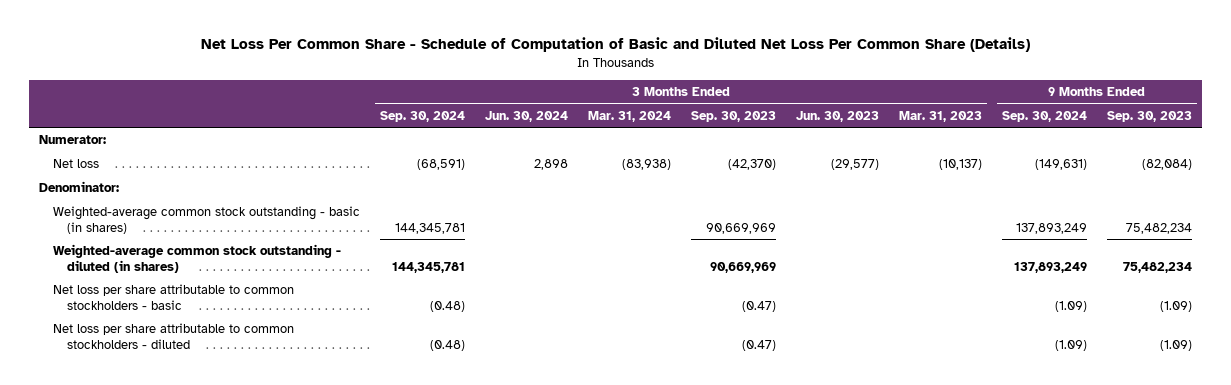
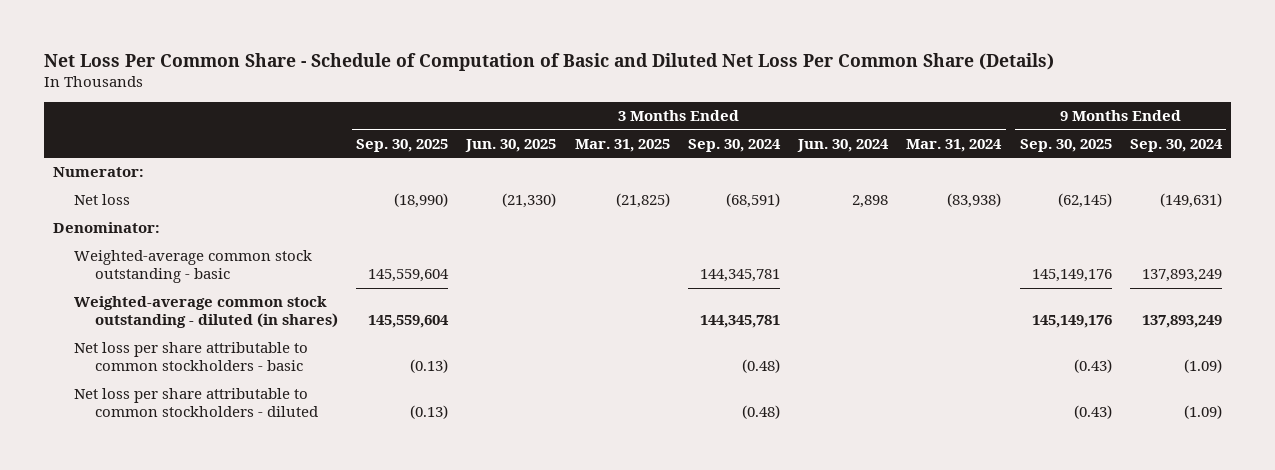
- | 3 Months Ended Sep. 30, 2024 | 3 Months Ended Jun. 30, 2024 | 3 Months Ended Mar. 31, 2024 | 3 Months Ended Sep. 30, 2023 | 3 Months Ended Jun. 30, 2023 | 3 Months Ended Mar. 31, 2023 | 9 Months Ended Sep. 30, 2024 | 9 Months Ended Sep. 30, 2023
+ | 3 Months Ended Sep. 30, 2025 | 3 Months Ended Jun. 30, 2025 | 3 Months Ended Mar. 31, 2025 | 3 Months Ended Sep. 30, 2024 | 3 Months Ended Jun. 30, 2024 | 3 Months Ended Mar. 31, 2024 | 9 Months Ended Sep. 30, 2025 | 9 Months Ended Sep. 30, 2024
- Weighted-average common stock outstanding - basic (in shares) | 144,345,781 | | | 90,669,969 | | | 137,893,249 | 75,482,234
+ Weighted-average common stock outstanding - basic | 145,559,604 | | | 144,345,781 | | | 145,149,176 | 137,893,249

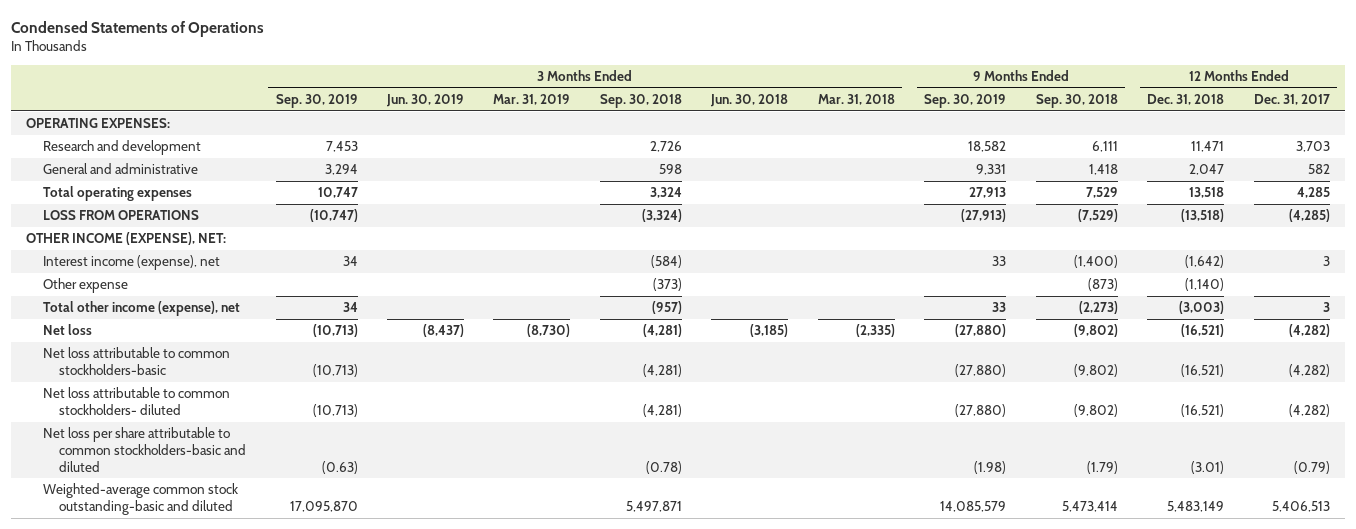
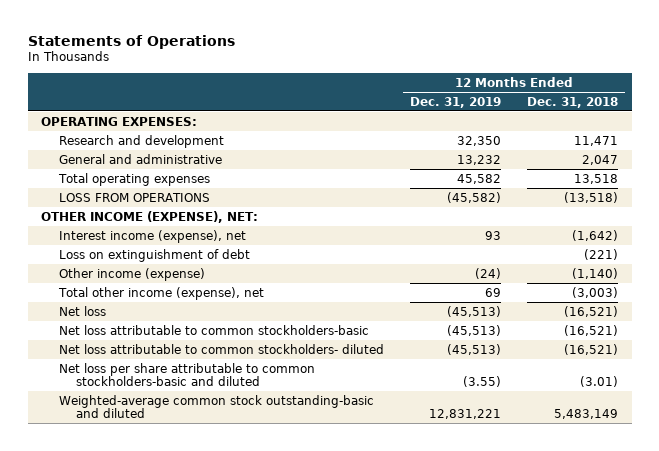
- Condensed Statements of Operations
+ Statements of Operations
- | 3 Months Ended Sep. 30, 2019 | 3 Months Ended Jun. 30, 2019 | 3 Months Ended Mar. 31, 2019 | 3 Months Ended Sep. 30, 2018 | 3 Months Ended Jun. 30, 2018 | 3 Months Ended Mar. 31, 2018 | 9 Months Ended Sep. 30, 2019 | 9 Months Ended Sep. 30, 2018 | 12 Months Ended Dec. 31, 2018 | 12 Months Ended Dec. 31, 2017
+ | 12 Months Ended Dec. 31, 2019 | 12 Months Ended Dec. 31, 2018
- Other expense | | | | (373) | | | | (873) | (1,140) |
+ Loss on extinguishment of debt | | (221)
+ Other income (expense) | (24) | (1,140)

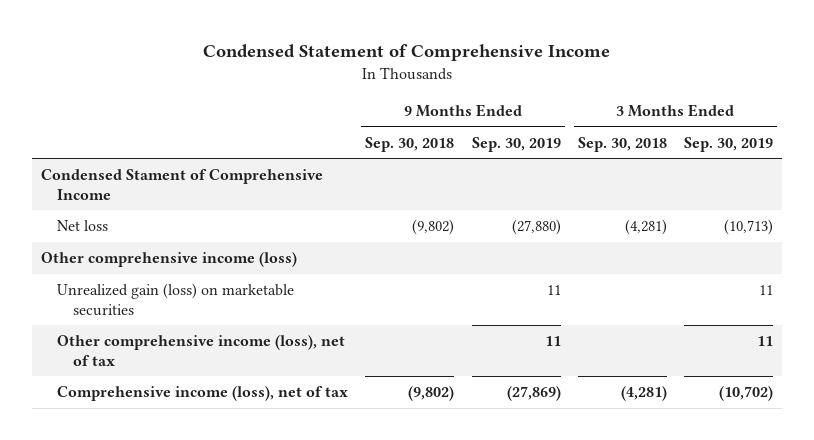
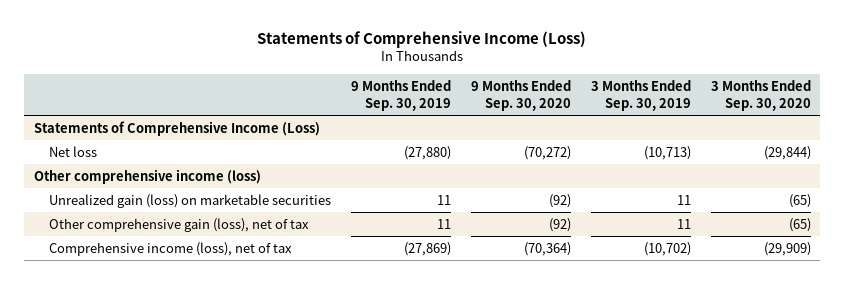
- Condensed Statement of Comprehensive Income
+ Statements of Comprehensive Income (Loss)
- | 9 Months Ended Sep. 30, 2018 | 9 Months Ended Sep. 30, 2019 | 3 Months Ended Sep. 30, 2018 | 3 Months Ended Sep. 30, 2019
+ | 9 Months Ended Sep. 30, 2019 | 9 Months Ended Sep. 30, 2020 | 3 Months Ended Sep. 30, 2019 | 3 Months Ended Sep. 30, 2020
- Condensed Stament of Comprehensive Income
+ Statements of Comprehensive Income (Loss)
- Other comprehensive income (loss), net of tax | | 11 | | 11
+ Other comprehensive gain (loss), net of tax | 11 | (92) | 11 | (65)

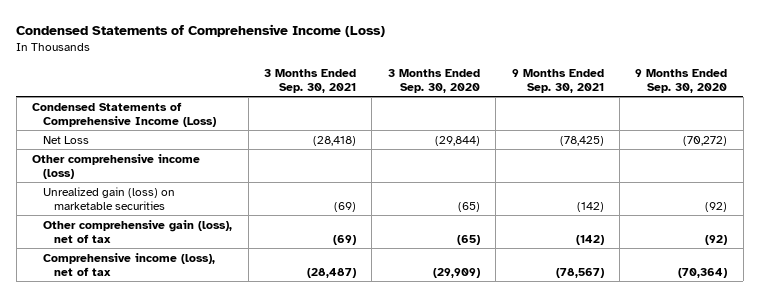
- Statements of Comprehensive Income (Loss)
+ Condensed Statements of Comprehensive Income (Loss)
- | 9 Months Ended Sep. 30, 2019 | 9 Months Ended Sep. 30, 2020 | 3 Months Ended Sep. 30, 2019 | 3 Months Ended Sep. 30, 2020
+ | 3 Months Ended Sep. 30, 2021 | 3 Months Ended Sep. 30, 2020 | 9 Months Ended Sep. 30, 2021 | 9 Months Ended Sep. 30, 2020
- Statements of Comprehensive Income (Loss)
- Net loss | (27,880) | (70,272) | (10,713) | (29,844)
+ Condensed Statements of Comprehensive Income (Loss)
+ Net Loss | (28,418) | (29,844) | (78,425) | (70,272)

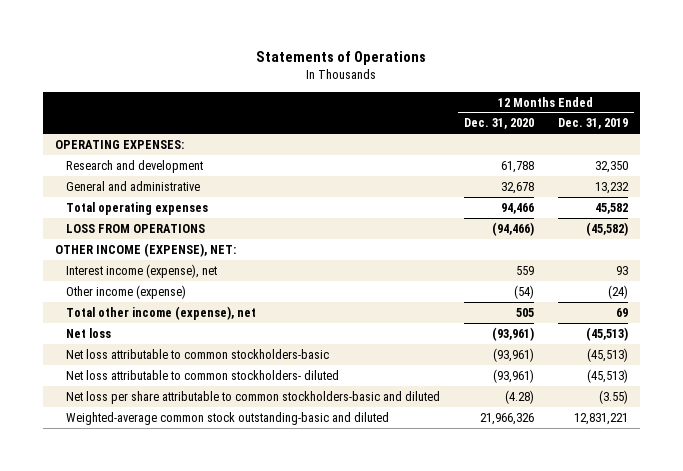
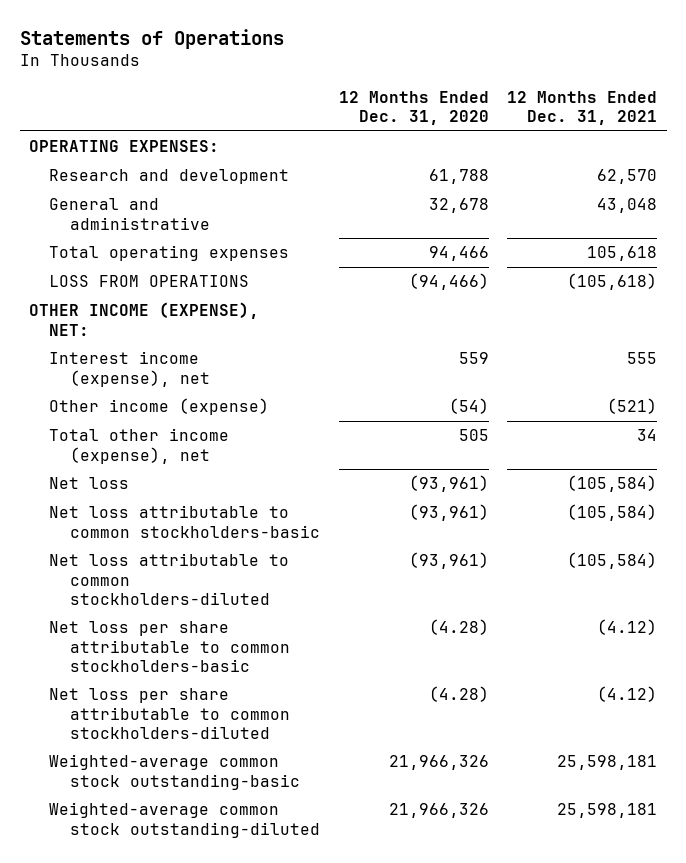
- | 12 Months Ended Dec. 31, 2020 | 12 Months Ended Dec. 31, 2019
+ | 12 Months Ended Dec. 31, 2020 | 12 Months Ended Dec. 31, 2021
- Net loss attributable to common stockholders- diluted | (93,961) | (45,513)
- Net loss per share attributable to common stockholders-basic and diluted | (4.28) | (3.55)
- Weighted-average common stock outstanding-basic and diluted | 21,966,326 | 12,831,221
+ Net loss attributable to common stockholders-diluted | (93,961) | (105,584)
+ Net loss per share attributable to common stockholders-basic | (4.28) | (4.12)
+ Net loss per share attributable to common stockholders-diluted | (4.28) | (4.12)
+ Weighted-average common stock outstanding-basic | 21,966,326 | 25,598,181
+ Weighted-average common stock outstanding-diluted | 21,966,326 | 25,598,181

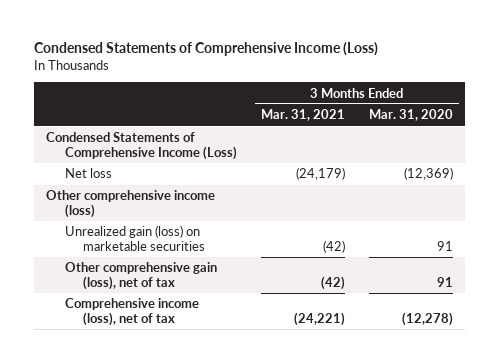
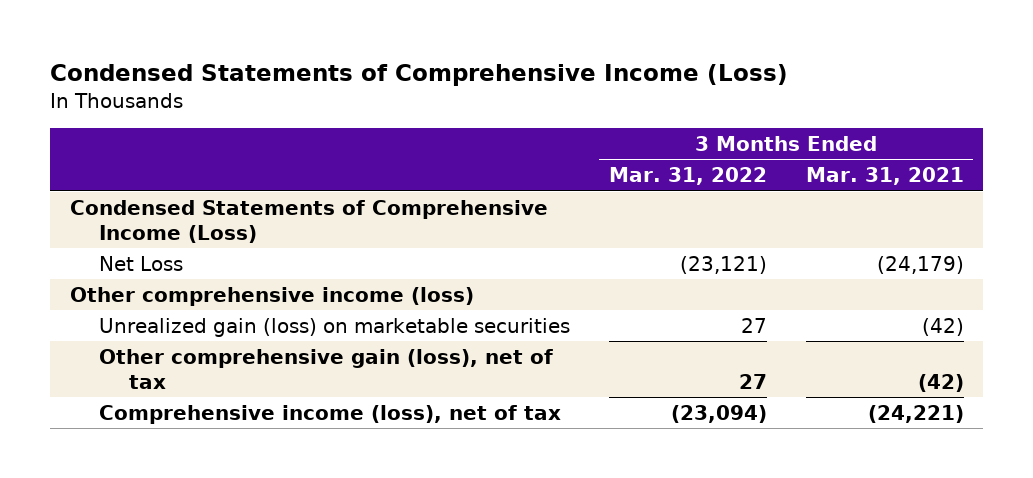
- | 3 Months Ended Mar. 31, 2021 | 3 Months Ended Mar. 31, 2020
+ | 3 Months Ended Mar. 31, 2022 | 3 Months Ended Mar. 31, 2021
- Net loss | (24,179) | (12,369)
+ Net Loss | (23,121) | (24,179)

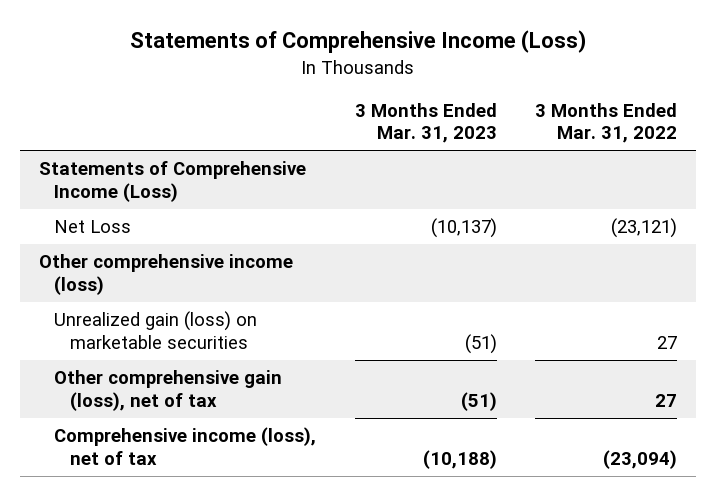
- Condensed Statements of Comprehensive Income (Loss)
+ Statements of Comprehensive Income (Loss)
- | 3 Months Ended Mar. 31, 2022 | 3 Months Ended Mar. 31, 2021
+ | 3 Months Ended Mar. 31, 2023 | 3 Months Ended Mar. 31, 2022
- Condensed Statements of Comprehensive Income (Loss)
+ Statements of Comprehensive Income (Loss)

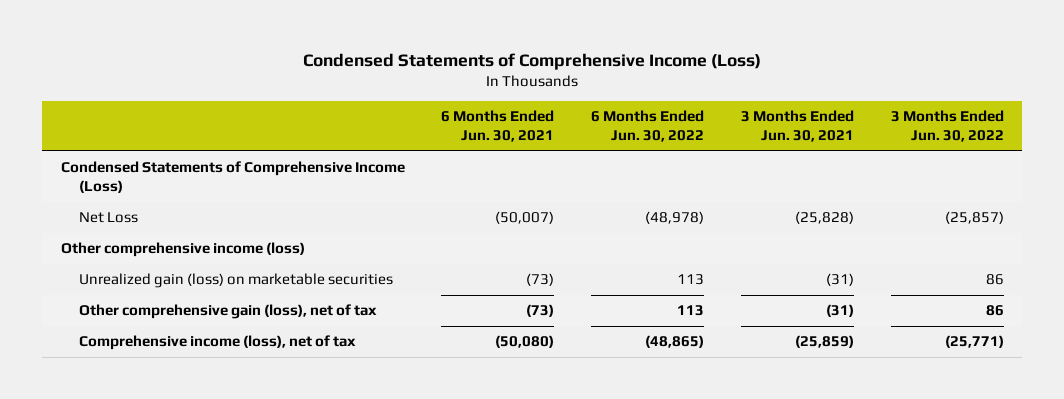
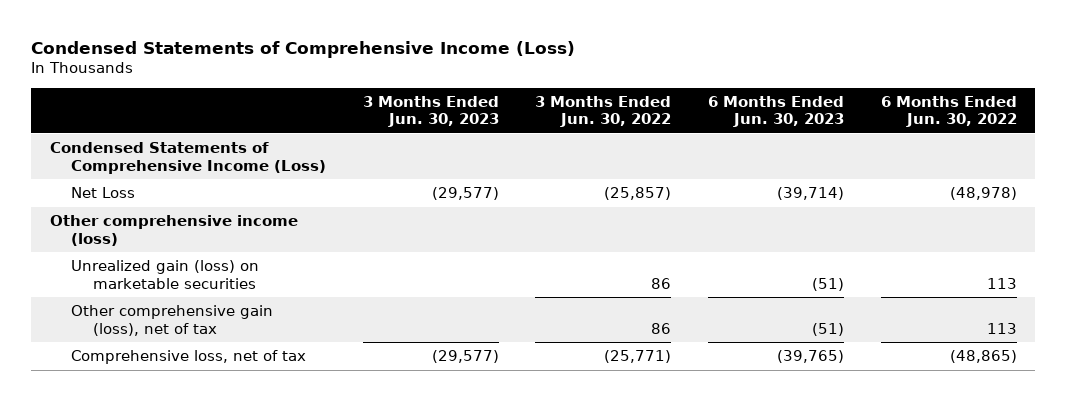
- | 6 Months Ended Jun. 30, 2021 | 6 Months Ended Jun. 30, 2022 | 3 Months Ended Jun. 30, 2021 | 3 Months Ended Jun. 30, 2022
+ | 3 Months Ended Jun. 30, 2023 | 3 Months Ended Jun. 30, 2022 | 6 Months Ended Jun. 30, 2023 | 6 Months Ended Jun. 30, 2022
- Comprehensive income (loss), net of tax | (50,080) | (48,865) | (25,859) | (25,771)
+ Comprehensive loss, net of tax | (29,577) | (25,771) | (39,765) | (48,865)

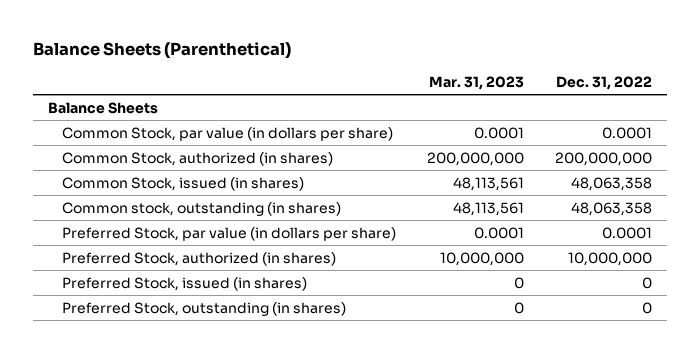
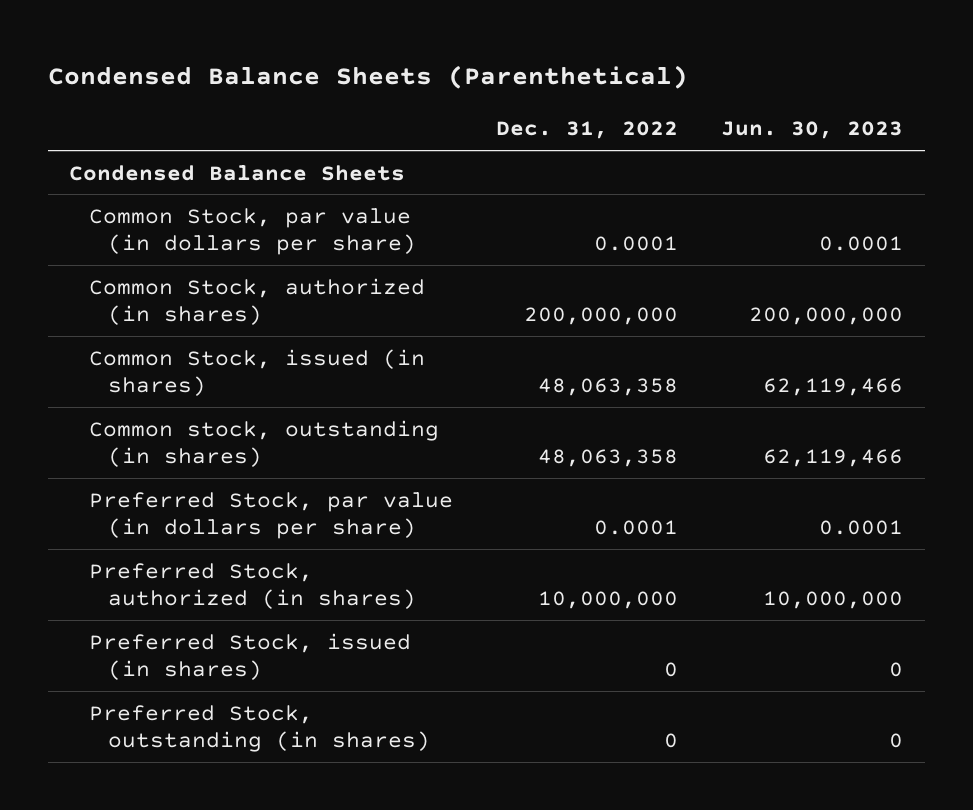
- Balance Sheets (Parenthetical)
+ Condensed Balance Sheets (Parenthetical)
- | Mar. 31, 2023 | Dec. 31, 2022
+ | Dec. 31, 2022 | Jun. 30, 2023
- Balance Sheets
+ Condensed Balance Sheets

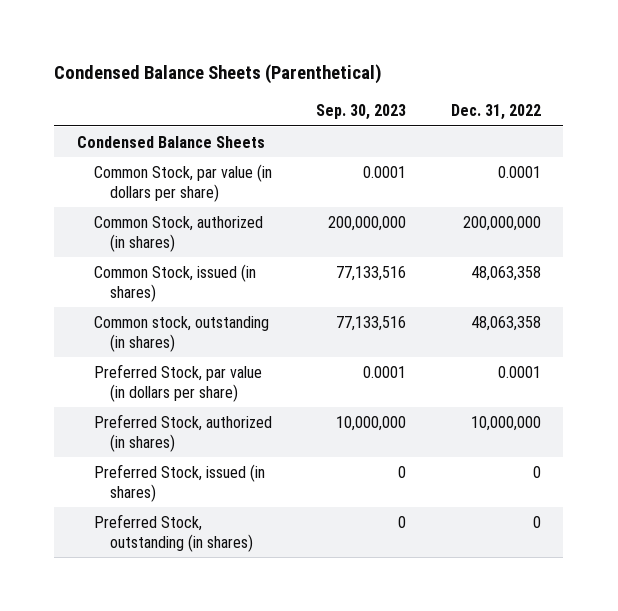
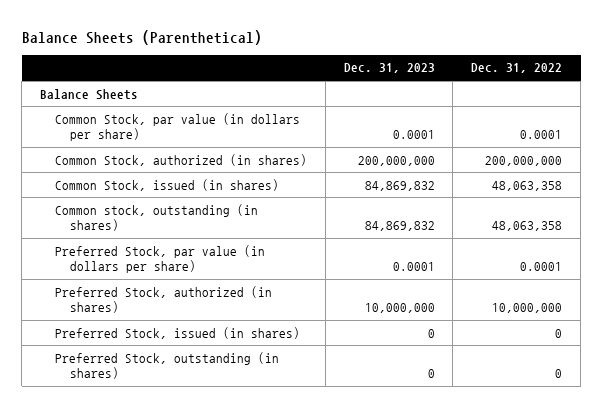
- Condensed Balance Sheets (Parenthetical)
+ Balance Sheets (Parenthetical)
- | Sep. 30, 2023 | Dec. 31, 2022
+ | Dec. 31, 2023 | Dec. 31, 2022
- Condensed Balance Sheets
+ Balance Sheets

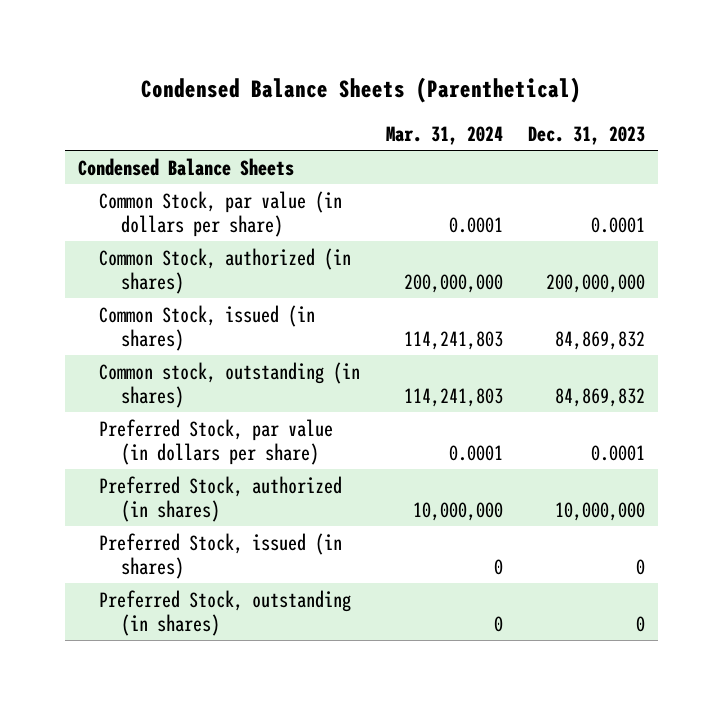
- Balance Sheets (Parenthetical)
+ Condensed Balance Sheets (Parenthetical)
- | Dec. 31, 2023 | Dec. 31, 2022
+ | Mar. 31, 2024 | Dec. 31, 2023
- Balance Sheets
+ Condensed Balance Sheets

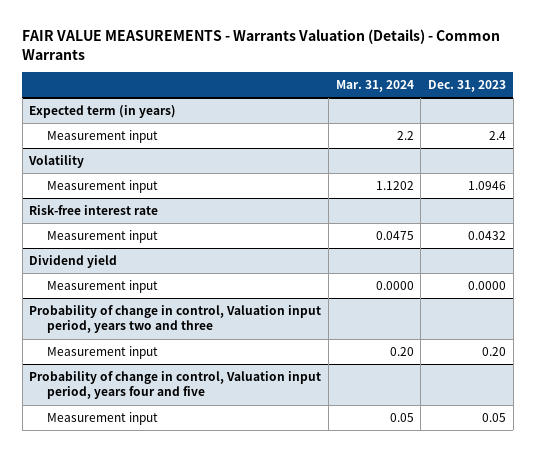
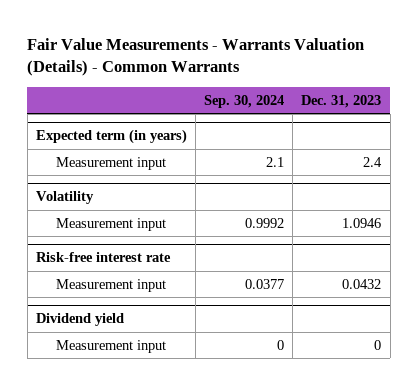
- FAIR VALUE MEASUREMENTS - Warrants Valuation (Details) - Common Warrants
+ Fair Value Measurements - Warrants Valuation (Details) - Common Warrants
- | Mar. 31, 2024 | Dec. 31, 2023
+ | Sep. 30, 2024 | Dec. 31, 2023
@ Dividend yield
- Measurement input | 0.0000 | 0.0000
- Probability of change in control, Valuation input period, years two and three
- Measurement input | 0.20 | 0.20
- Probability of change in control, Valuation input period, years four and five
- Measurement input | 0.05 | 0.05
@ Dividend yield
+ Measurement input | 0 | 0

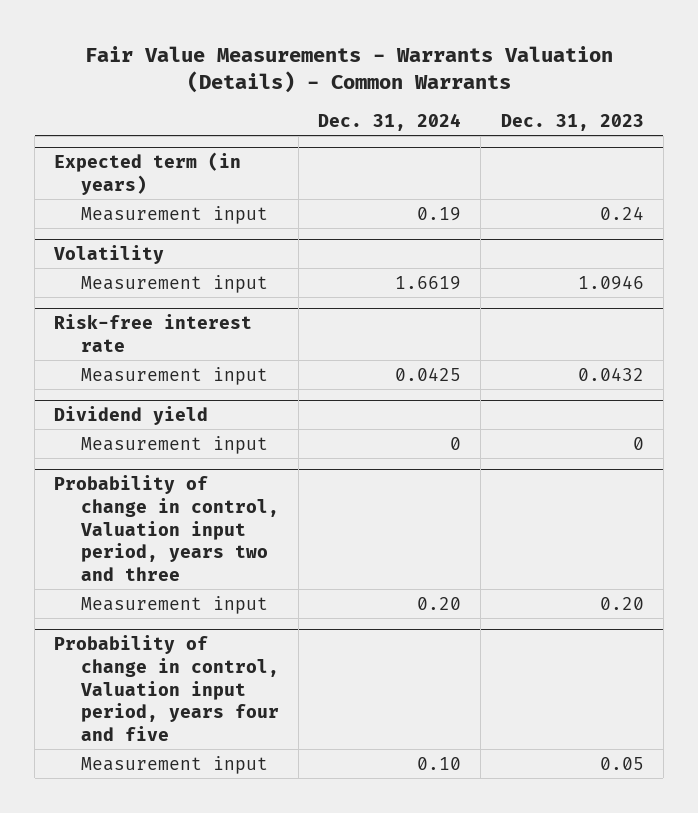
- | Sep. 30, 2024 | Dec. 31, 2023
+ | Dec. 31, 2024 | Dec. 31, 2023
@ Expected term (in years)
- Measurement input | 2.1 | 2.4
+ Measurement input | 0.19 | 0.24
+ Probability of change in control, Valuation input period, years two and three
+ Measurement input | 0.20 | 0.20
+ Probability of change in control, Valuation input period, years four and five
+ Measurement input | 0.10 | 0.05

